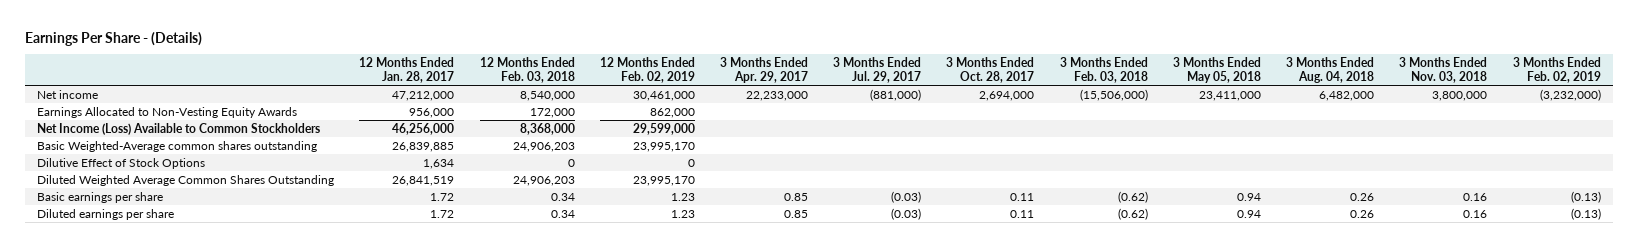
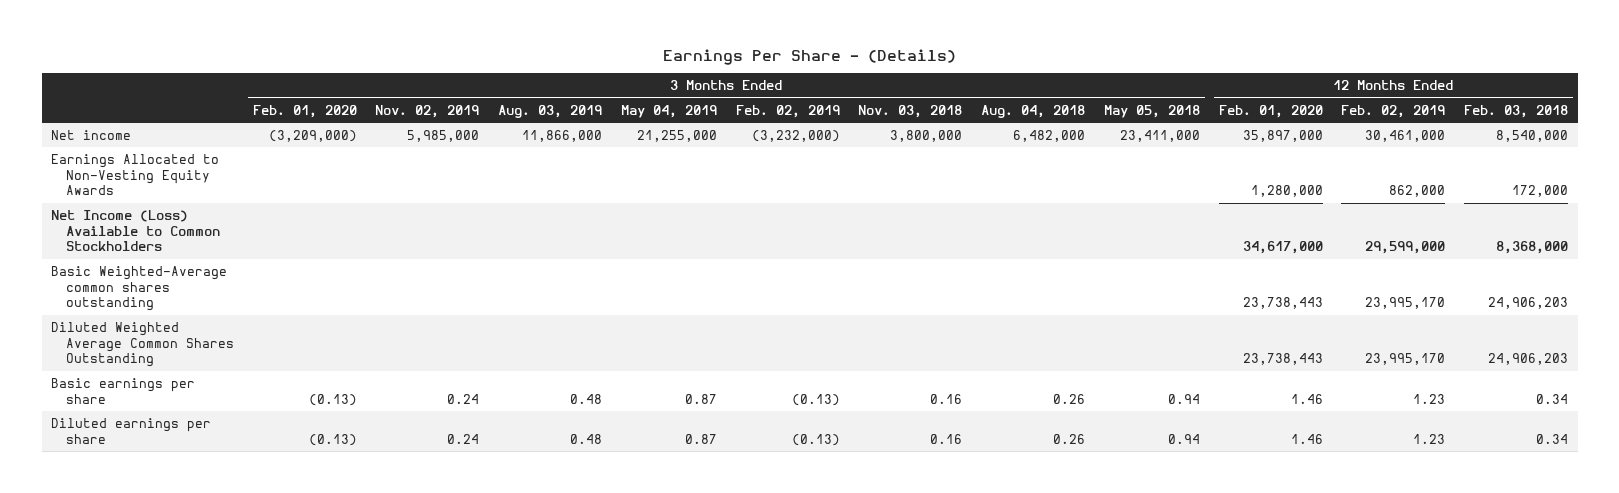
- | 12 Months Ended Jan. 28, 2017 | 12 Months Ended Feb. 03, 2018 | 12 Months Ended Feb. 02, 2019 | 3 Months Ended Apr. 29, 2017 | 3 Months Ended Jul. 29, 2017 | 3 Months Ended Oct. 28, 2017 | 3 Months Ended Feb. 03, 2018 | 3 Months Ended May 05, 2018 | 3 Months Ended Aug. 04, 2018 | 3 Months Ended Nov. 03, 2018 | 3 Months Ended Feb. 02, 2019
+ | 3 Months Ended Feb. 01, 2020 | 3 Months Ended Nov. 02, 2019 | 3 Months Ended Aug. 03, 2019 | 3 Months Ended May 04, 2019 | 3 Months Ended Feb. 02, 2019 | 3 Months Ended Nov. 03, 2018 | 3 Months Ended Aug. 04, 2018 | 3 Months Ended May 05, 2018 | 12 Months Ended Feb. 01, 2020 | 12 Months Ended Feb. 02, 2019 | 12 Months Ended Feb. 03, 2018
- Dilutive Effect of Stock Options | 1,634 | 0 | 0 | | | | | | | |

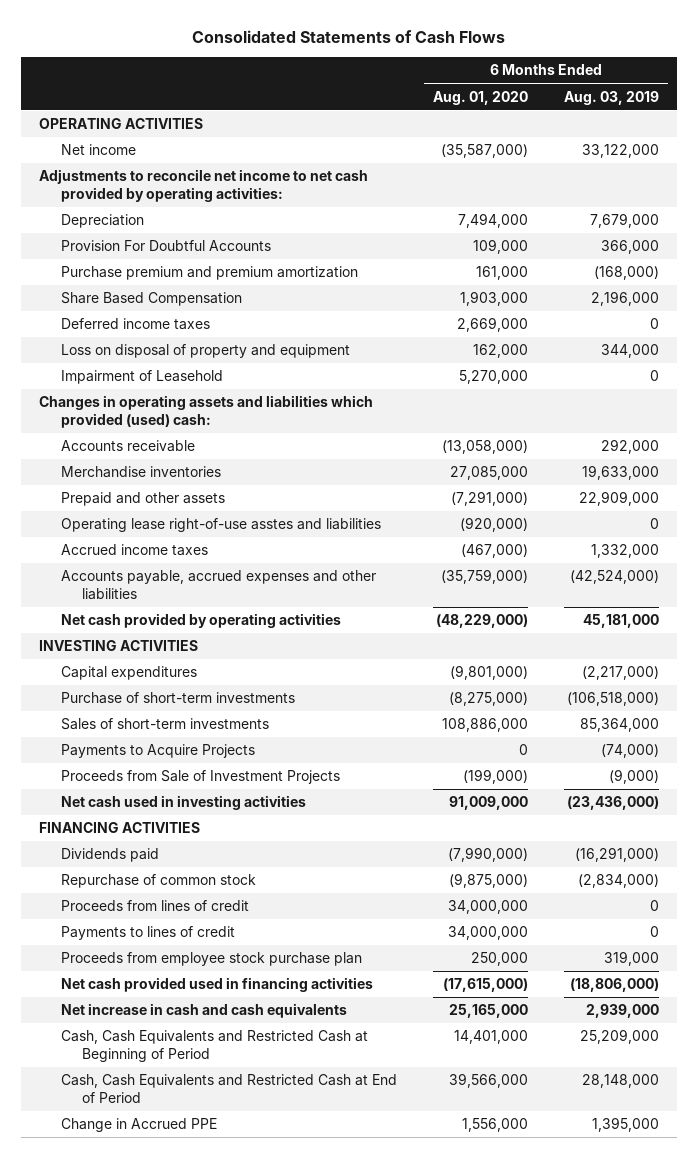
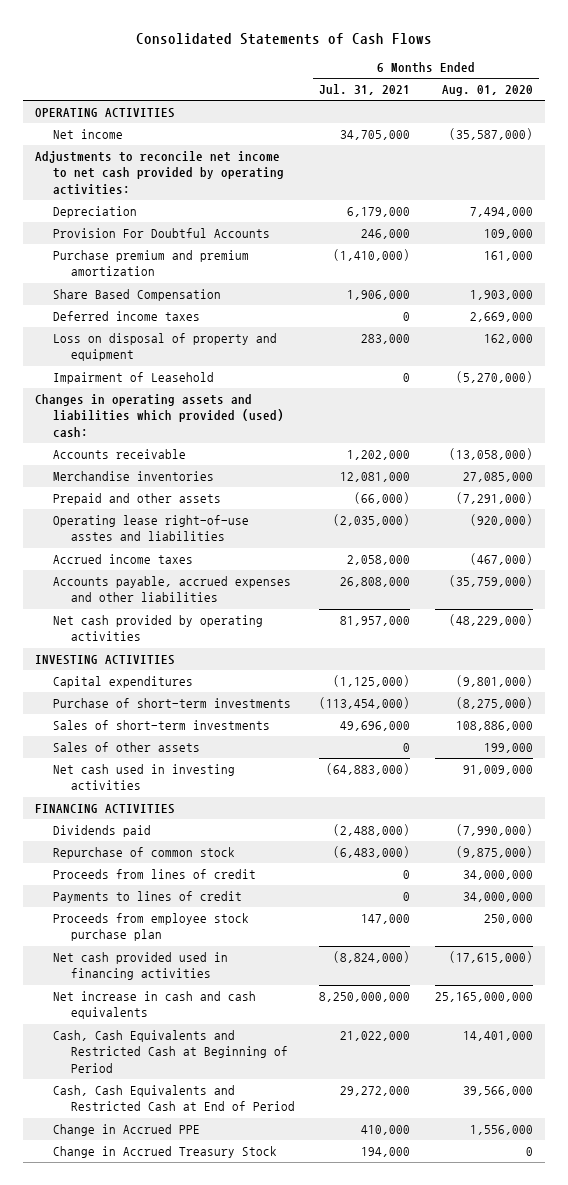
- | 6 Months Ended Aug. 01, 2020 | 6 Months Ended Aug. 03, 2019
+ | 6 Months Ended Jul. 31, 2021 | 6 Months Ended Aug. 01, 2020
- Impairment of Leasehold | 5,270,000 | 0
+ Impairment of Leasehold | 0 | (5,270,000)
- Payments to Acquire Projects | 0 | (74,000)
- Proceeds from Sale of Investment Projects | (199,000) | (9,000)
+ Sales of other assets | 0 | 199,000
- Net increase in cash and cash equivalents | 25,165,000 | 2,939,000
+ Net increase in cash and cash equivalents | 8,250,000,000 | 25,165,000,000
+ Change in Accrued Treasury Stock | 194,000 | 0

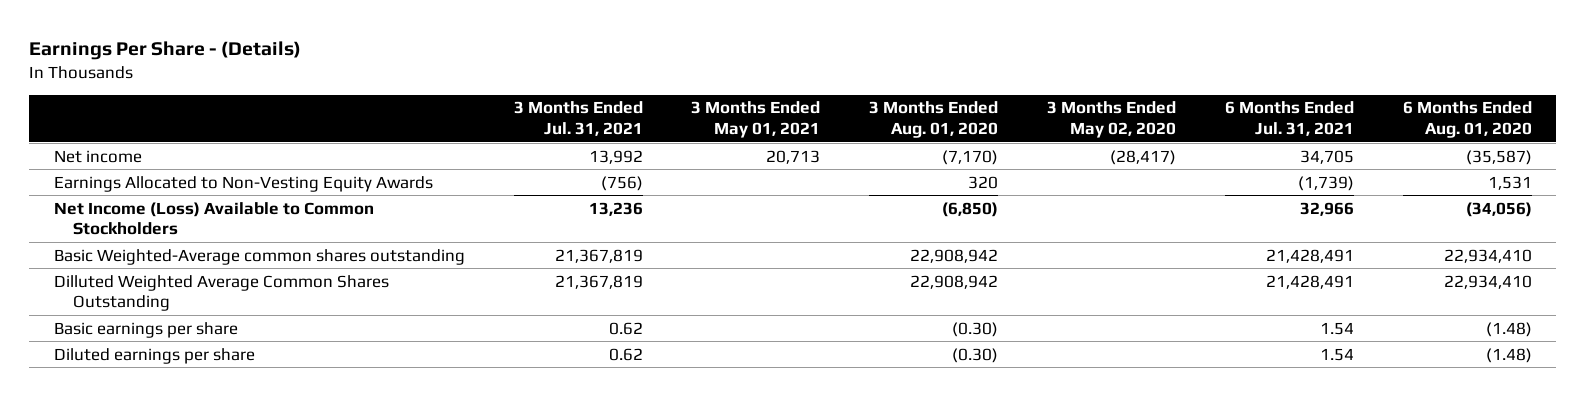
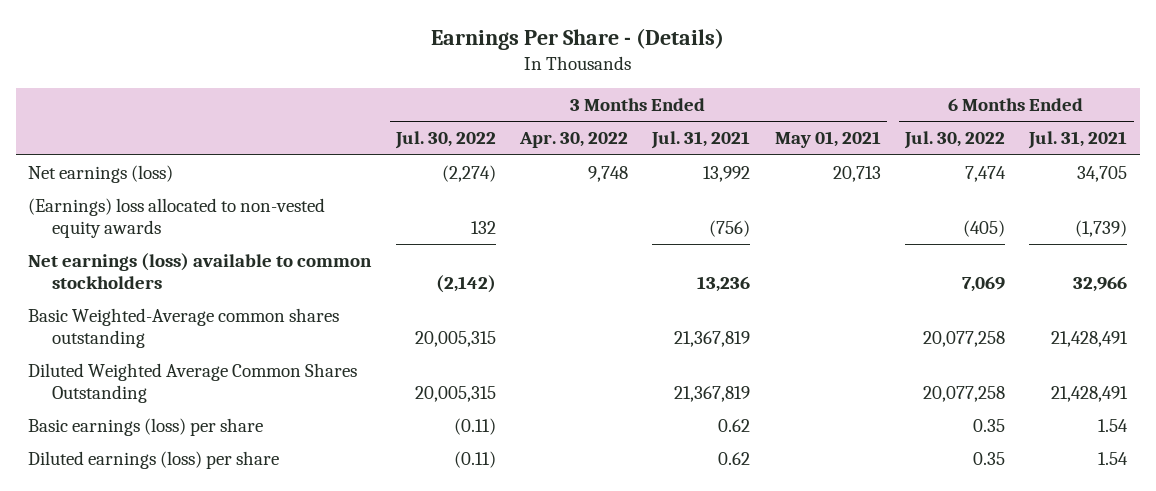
- | 3 Months Ended Jul. 31, 2021 | 3 Months Ended May 01, 2021 | 3 Months Ended Aug. 01, 2020 | 3 Months Ended May 02, 2020 | 6 Months Ended Jul. 31, 2021 | 6 Months Ended Aug. 01, 2020
+ | 3 Months Ended Jul. 30, 2022 | 3 Months Ended Apr. 30, 2022 | 3 Months Ended Jul. 31, 2021 | 3 Months Ended May 01, 2021 | 6 Months Ended Jul. 30, 2022 | 6 Months Ended Jul. 31, 2021
- Net income | 13,992 | 20,713 | (7,170) | (28,417) | 34,705 | (35,587)
- Earnings Allocated to Non-Vesting Equity Awards | (756) | | 320 | | (1,739) | 1,531
- Net Income (Loss) Available to Common Stockholders | 13,236 | | (6,850) | | 32,966 | (34,056)
+ Net earnings (loss) | (2,274) | 9,748 | 13,992 | 20,713 | 7,474 | 34,705
+ (Earnings) loss allocated to non-vested equity awards | 132 | | (756) | | (405) | (1,739)
+ Net earnings (loss) available to common stockholders | (2,142) | | 13,236 | | 7,069 | 32,966
- Dilluted Weighted Average Common Shares Outstanding | 21,367,819 | | 22,908,942 | | 21,428,491 | 22,934,410
- Basic earnings per share | 0.62 | | (0.30) | | 1.54 | (1.48)
- Diluted earnings per share | 0.62 | | (0.30) | | 1.54 | (1.48)
+ Diluted Weighted Average Common Shares Outstanding | 20,005,315 | | 21,367,819 | | 20,077,258 | 21,428,491
+ Basic earnings (loss) per share | (0.11) | | 0.62 | | 0.35 | 1.54
+ Diluted earnings (loss) per share | (0.11) | | 0.62 | | 0.35 | 1.54

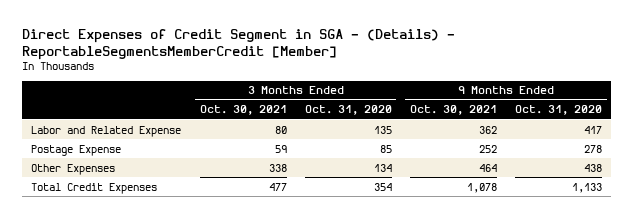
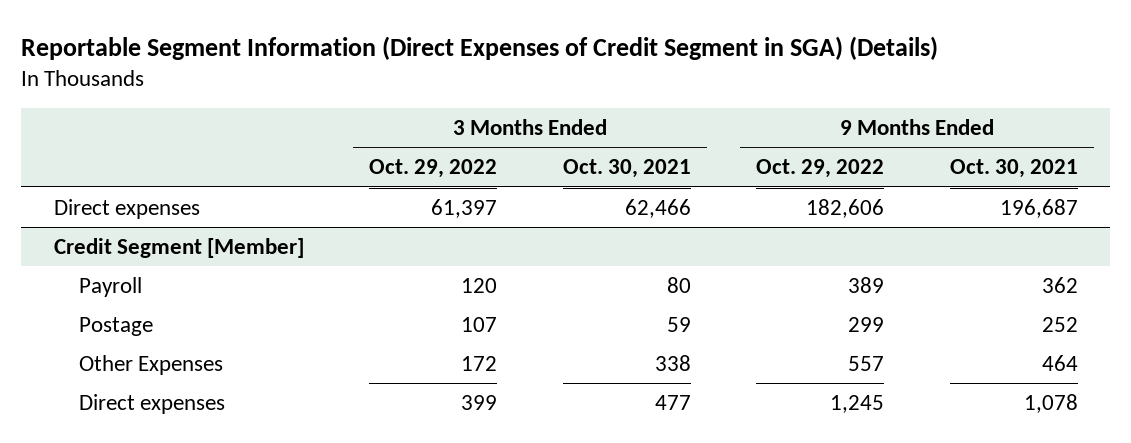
- Direct Expenses of Credit Segment in SGA - (Details) - ReportableSegmentsMemberCredit [Member]
+ Reportable Segment Information (Direct Expenses of Credit Segment in SGA) (Details)
- | 3 Months Ended Oct. 30, 2021 | 3 Months Ended Oct. 31, 2020 | 9 Months Ended Oct. 30, 2021 | 9 Months Ended Oct. 31, 2020
+ | 3 Months Ended Oct. 29, 2022 | 3 Months Ended Oct. 30, 2021 | 9 Months Ended Oct. 29, 2022 | 9 Months Ended Oct. 30, 2021
- Labor and Related Expense | 80 | 135 | 362 | 417
- Postage Expense | 59 | 85 | 252 | 278
+ Direct expenses | 61,397 | 62,466 | 182,606 | 196,687
+ Credit Segment [Member]
+ Payroll | 120 | 80 | 389 | 362
+ Postage | 107 | 59 | 299 | 252
- Total Credit Expenses | 477 | 354 | 1,078 | 1,133
+ Direct expenses | 399 | 477 | 1,245 | 1,078

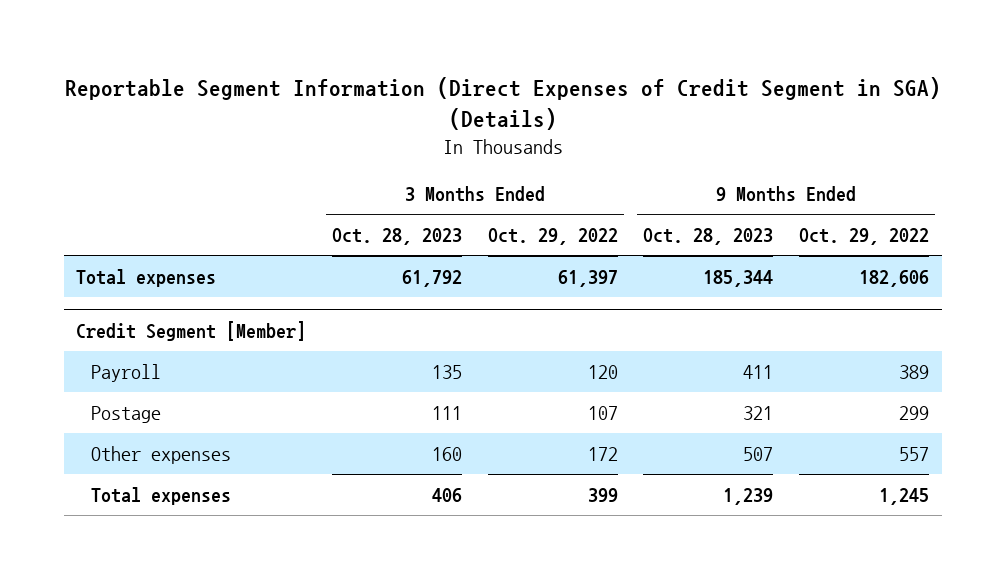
- | 3 Months Ended Oct. 29, 2022 | 3 Months Ended Oct. 30, 2021 | 9 Months Ended Oct. 29, 2022 | 9 Months Ended Oct. 30, 2021
+ | 3 Months Ended Oct. 28, 2023 | 3 Months Ended Oct. 29, 2022 | 9 Months Ended Oct. 28, 2023 | 9 Months Ended Oct. 29, 2022
- Direct expenses | 61,397 | 62,466 | 182,606 | 196,687
+ Total expenses | 61,792 | 61,397 | 185,344 | 182,606
@ Credit Segment [Member]
- Other Expenses | 172 | 338 | 557 | 464
- Direct expenses | 399 | 477 | 1,245 | 1,078
+ Other expenses | 160 | 172 | 507 | 557
+ Total expenses | 406 | 399 | 1,239 | 1,245

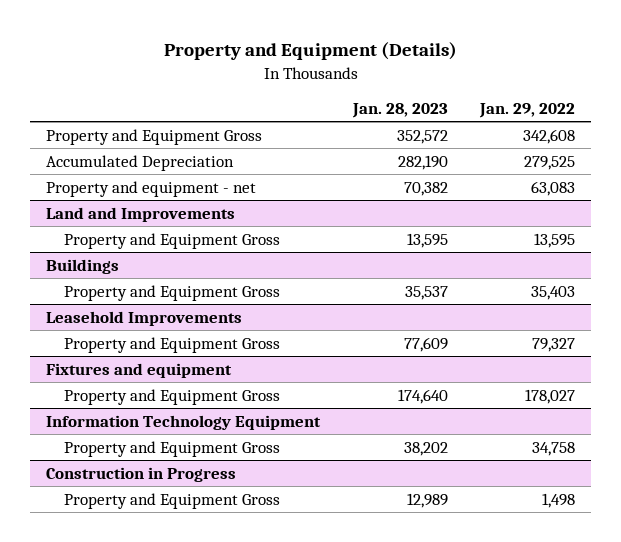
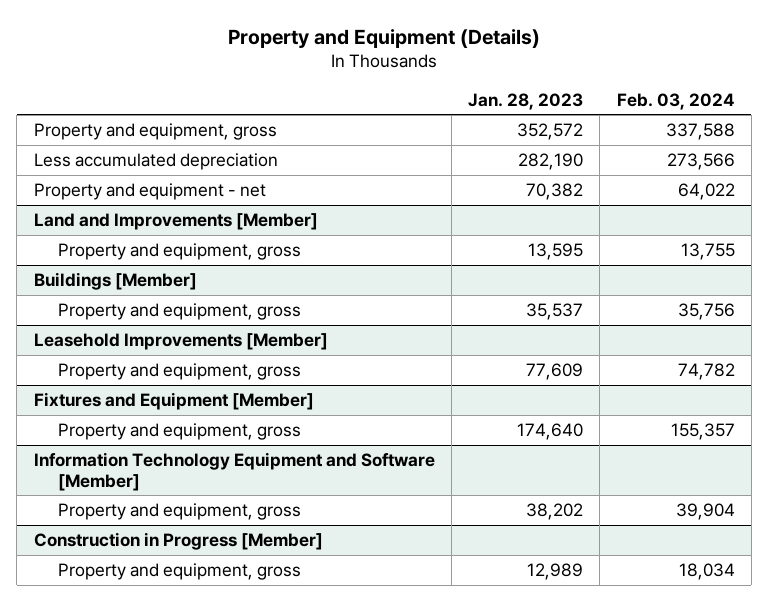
- | Jan. 28, 2023 | Jan. 29, 2022
+ | Jan. 28, 2023 | Feb. 03, 2024
- Property and Equipment Gross | 352,572 | 342,608
- Accumulated Depreciation | 282,190 | 279,525
+ Property and equipment, gross | 352,572 | 337,588
+ Less accumulated depreciation | 282,190 | 273,566
- Land and Improvements
- Property and Equipment Gross | 13,595 | 13,595
- Buildings
- Property and Equipment Gross | 35,537 | 35,403
- Leasehold Improvements
- Property and Equipment Gross | 77,609 | 79,327
- Fixtures and equipment
- Property and Equipment Gross | 174,640 | 178,027
- Information Technology Equipment
- Property and Equipment Gross | 38,202 | 34,758
- Construction in Progress
- Property and Equipment Gross | 12,989 | 1,498
+ Land and Improvements [Member]
+ Property and equipment, gross | 13,595 | 13,755
+ Buildings [Member]
+ Property and equipment, gross | 35,537 | 35,756
+ Leasehold Improvements [Member]
+ Property and equipment, gross | 77,609 | 74,782
+ Fixtures and Equipment [Member]
+ Property and equipment, gross | 174,640 | 155,357
+ Information Technology Equipment and Software [Member]
+ Property and equipment, gross | 38,202 | 39,904
+ Construction in Progress [Member]
+ Property and equipment, gross | 12,989 | 18,034

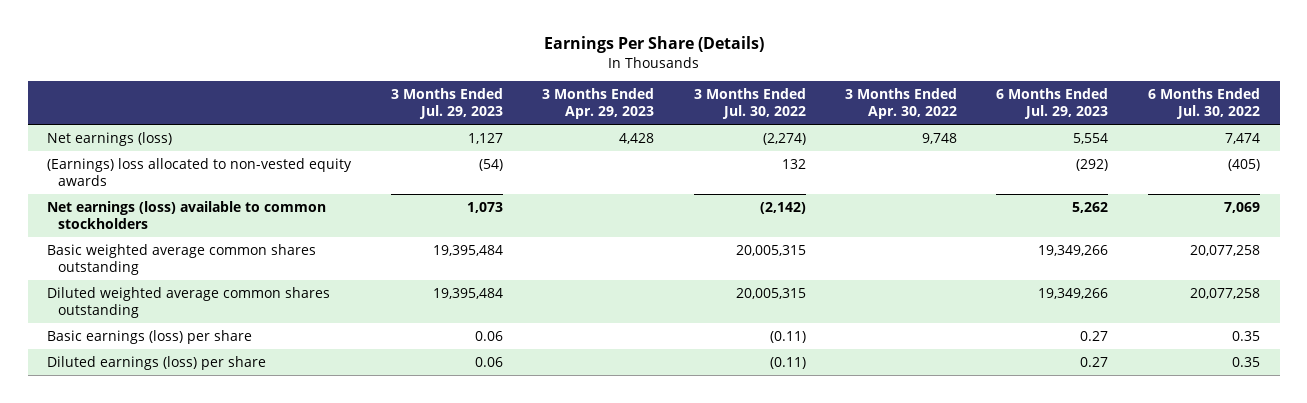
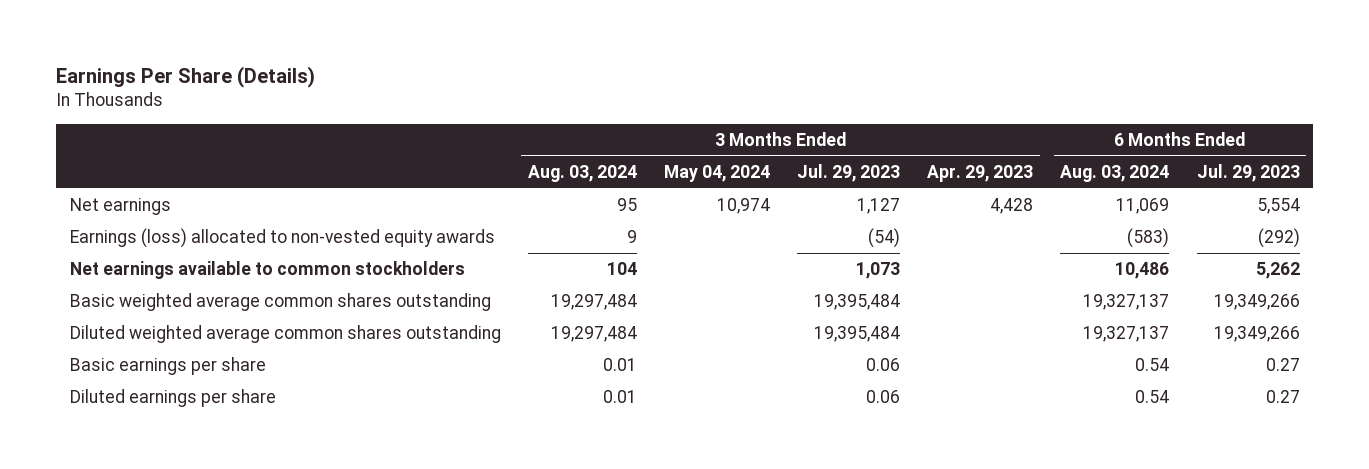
- | 3 Months Ended Jul. 29, 2023 | 3 Months Ended Apr. 29, 2023 | 3 Months Ended Jul. 30, 2022 | 3 Months Ended Apr. 30, 2022 | 6 Months Ended Jul. 29, 2023 | 6 Months Ended Jul. 30, 2022
+ | 3 Months Ended Aug. 03, 2024 | 3 Months Ended May 04, 2024 | 3 Months Ended Jul. 29, 2023 | 3 Months Ended Apr. 29, 2023 | 6 Months Ended Aug. 03, 2024 | 6 Months Ended Jul. 29, 2023
- Net earnings (loss) | 1,127 | 4,428 | (2,274) | 9,748 | 5,554 | 7,474
- (Earnings) loss allocated to non-vested equity awards | (54) | | 132 | | (292) | (405)
- Net earnings (loss) available to common stockholders | 1,073 | | (2,142) | | 5,262 | 7,069
+ Net earnings | 95 | 10,974 | 1,127 | 4,428 | 11,069 | 5,554
+ Earnings (loss) allocated to non-vested equity awards | 9 | | (54) | | (583) | (292)
+ Net earnings available to common stockholders | 104 | | 1,073 | | 10,486 | 5,262
- Basic earnings (loss) per share | 0.06 | | (0.11) | | 0.27 | 0.35
- Diluted earnings (loss) per share | 0.06 | | (0.11) | | 0.27 | 0.35
+ Basic earnings per share | 0.01 | | 0.06 | | 0.54 | 0.27
+ Diluted earnings per share | 0.01 | | 0.06 | | 0.54 | 0.27

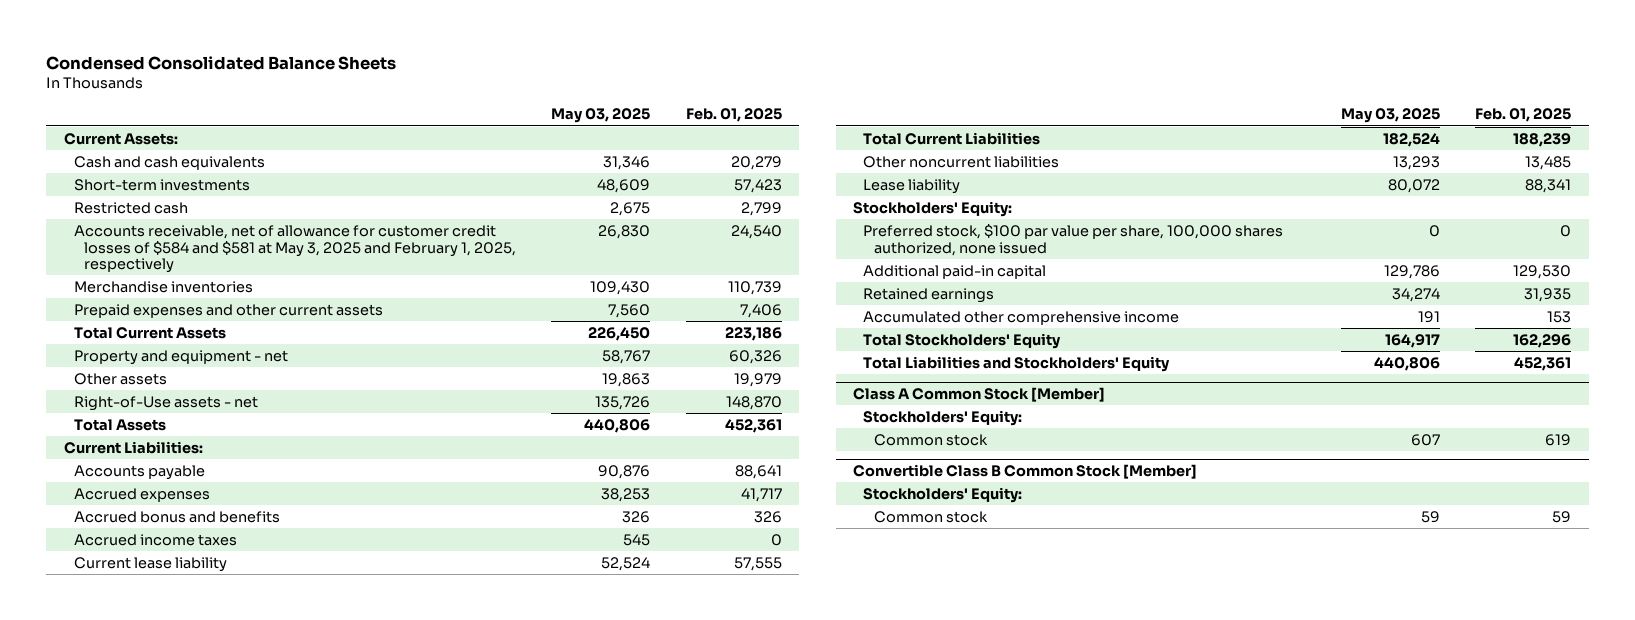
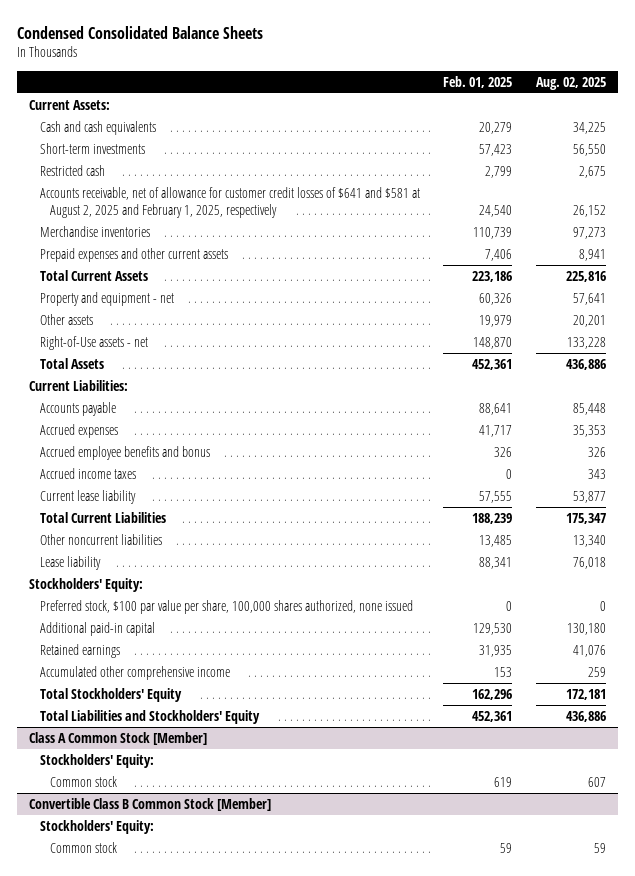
- | May 03, 2025 | Feb. 01, 2025
+ | Feb. 01, 2025 | Aug. 02, 2025
- Accounts receivable, net of allowance for customer credit losses of $584 and $581 at May 3, 2025 and February 1, 2025, respectively | 26,830 | 24,540
+ Accounts receivable, net of allowance for customer credit losses of $641 and $581 at August 2, 2025 and February 1, 2025, respectively | 24,540 | 26,152
- Accrued bonus and benefits | 326 | 326
+ Accrued employee benefits and bonus | 326 | 326

